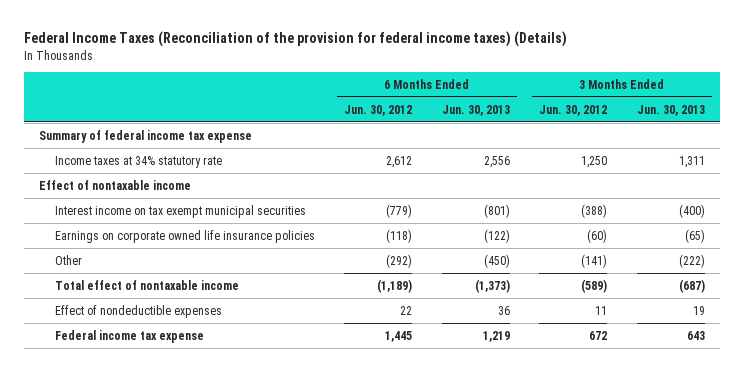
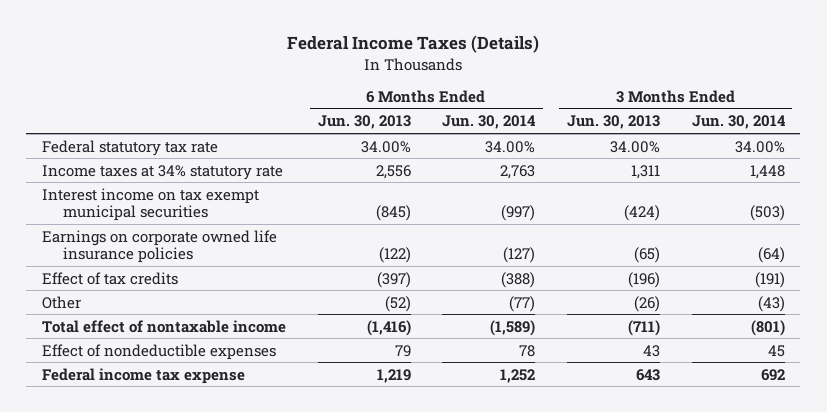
- Federal Income Taxes (Reconciliation of the provision for federal income taxes) (Details)
+ Federal Income Taxes (Details)
- | 6 Months Ended Jun. 30, 2012 | 6 Months Ended Jun. 30, 2013 | 3 Months Ended Jun. 30, 2012 | 3 Months Ended Jun. 30, 2013
+ | 6 Months Ended Jun. 30, 2013 | 6 Months Ended Jun. 30, 2014 | 3 Months Ended Jun. 30, 2013 | 3 Months Ended Jun. 30, 2014
- Summary of federal income tax expense
+ Federal statutory tax rate | 34.00% | 34.00% | 34.00% | 34.00%
- Effect of nontaxable income
- Interest income on tax exempt municipal securities | (779) | (801) | (388) | (400)
+ Interest income on tax exempt municipal securities | (845) | (997) | (424) | (503)
- Other | (292) | (450) | (141) | (222)
- Total effect of nontaxable income | (1,189) | (1,373) | (589) | (687)
- Effect of nondeductible expenses | 22 | 36 | 11 | 19
+ Effect of tax credits | (397) | (388) | (196) | (191)
+ Other | (52) | (77) | (26) | (43)
+ Total effect of nontaxable income | (1,416) | (1,589) | (711) | (801)
+ Effect of nondeductible expenses | 79 | 78 | 43 | 45

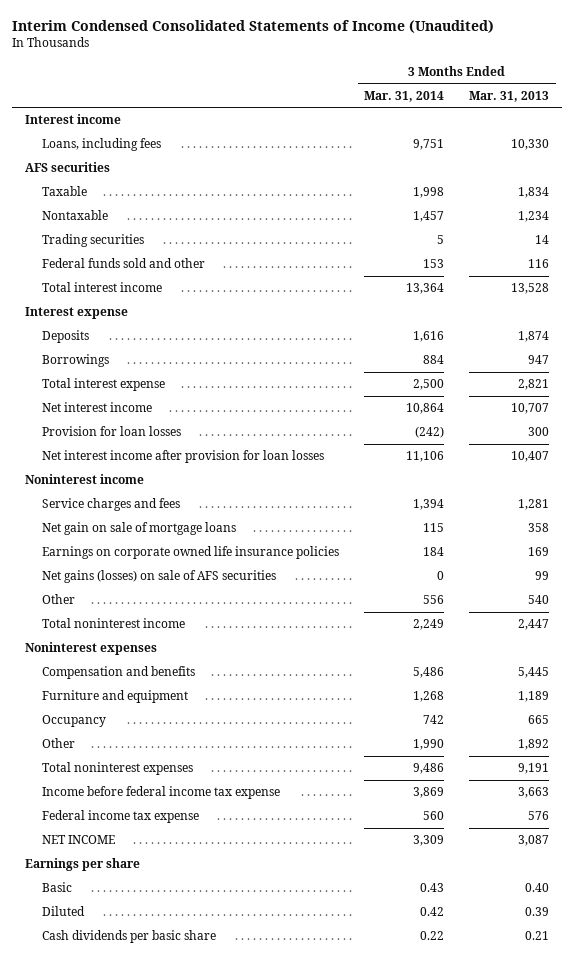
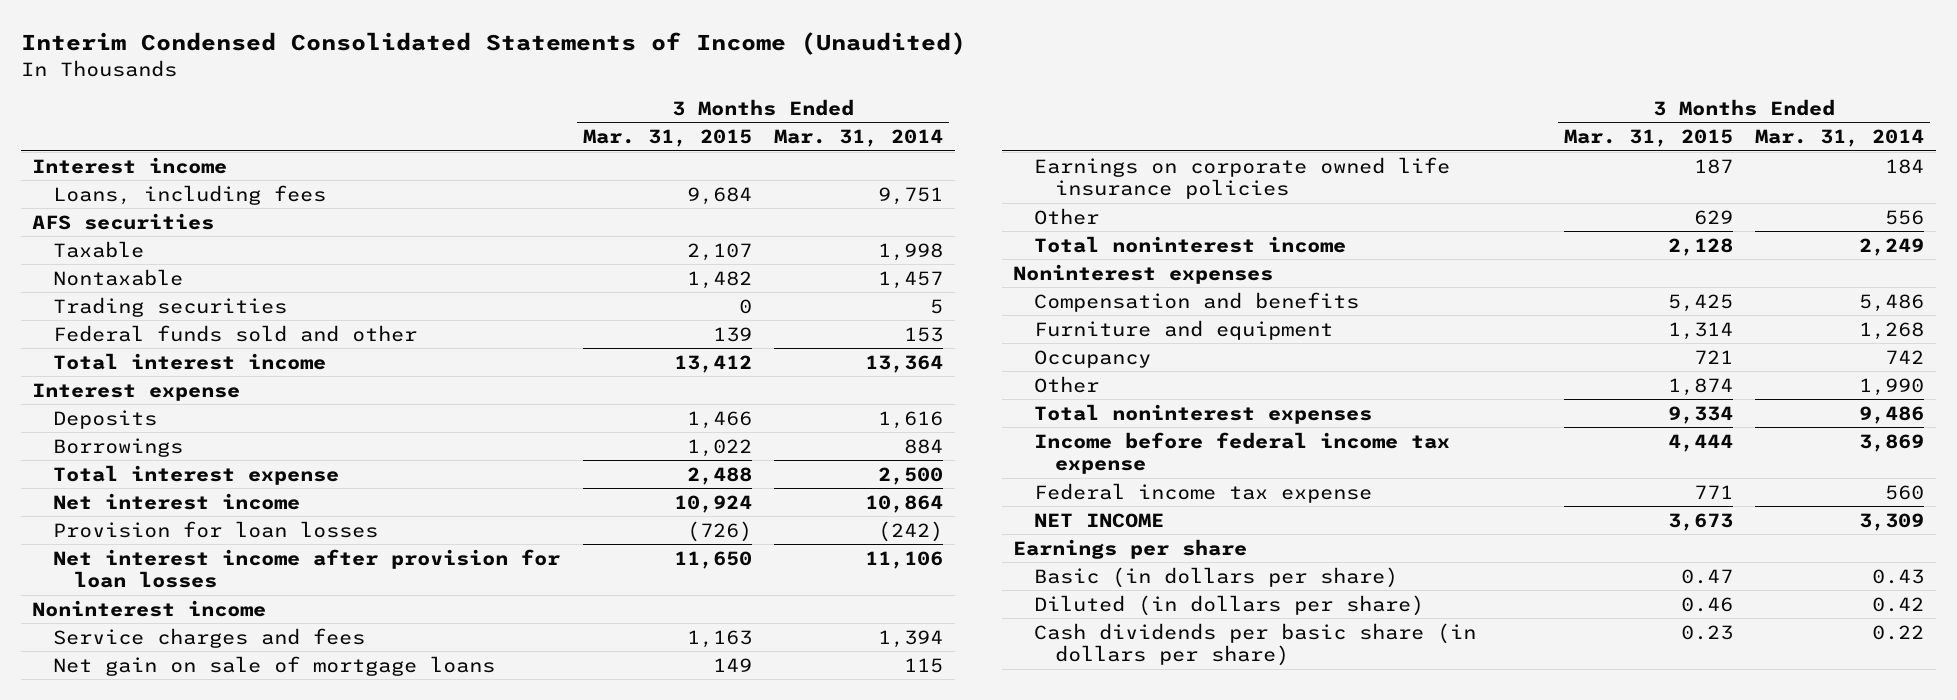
- | 3 Months Ended Mar. 31, 2014 | 3 Months Ended Mar. 31, 2013
+ | 3 Months Ended Mar. 31, 2015 | 3 Months Ended Mar. 31, 2014
- Net gains (losses) on sale of AFS securities | 0 | 99
- Basic | 0.43 | 0.40
- Diluted | 0.42 | 0.39
- Cash dividends per basic share | 0.22 | 0.21
+ Basic (in dollars per share) | 0.47 | 0.43
+ Diluted (in dollars per share) | 0.46 | 0.42
+ Cash dividends per basic share (in dollars per share) | 0.23 | 0.22

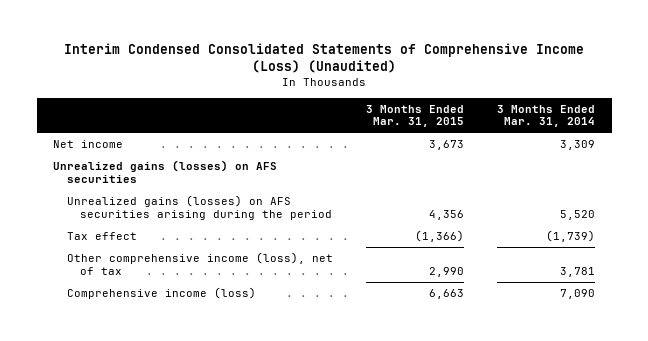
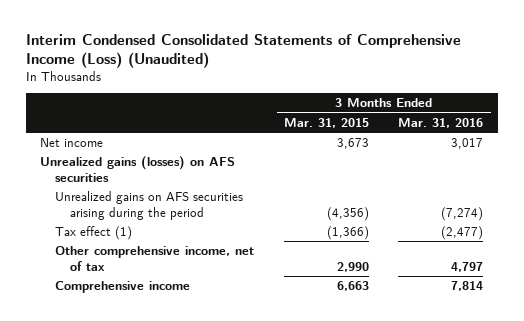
- | 3 Months Ended Mar. 31, 2015 | 3 Months Ended Mar. 31, 2014
+ | 3 Months Ended Mar. 31, 2015 | 3 Months Ended Mar. 31, 2016
- Unrealized gains (losses) on AFS securities arising during the period | 4,356 | 5,520
- Tax effect | (1,366) | (1,739)
- Other comprehensive income (loss), net of tax | 2,990 | 3,781
- Comprehensive income (loss) | 6,663 | 7,090
+ Unrealized gains on AFS securities arising during the period | (4,356) | (7,274)
+ Tax effect (1) | (1,366) | (2,477)
+ Other comprehensive income, net of tax | 2,990 | 4,797
+ Comprehensive income | 6,663 | 7,814

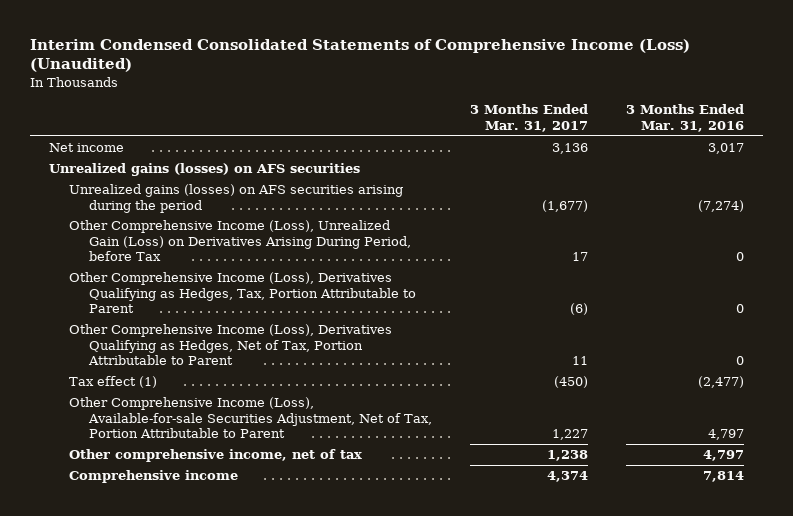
- | 3 Months Ended Mar. 31, 2015 | 3 Months Ended Mar. 31, 2016
+ | 3 Months Ended Mar. 31, 2017 | 3 Months Ended Mar. 31, 2016
- Unrealized gains on AFS securities arising during the period | (4,356) | (7,274)
+ Unrealized gains (losses) on AFS securities arising during the period | (1,677) | (7,274)
+ Other Comprehensive Income (Loss), Unrealized Gain (Loss) on Derivatives Arising During Period, before Tax | 17 | 0
+ Other Comprehensive Income (Loss), Derivatives Qualifying as Hedges, Tax, Portion Attributable to Parent | (6) | 0
+ Other Comprehensive Income (Loss), Derivatives Qualifying as Hedges, Net of Tax, Portion Attributable to Parent | 11 | 0
+ Other Comprehensive Income (Loss), Available-for-sale Securities Adjustment, Net of Tax, Portion Attributable to Parent | 1,227 | 4,797

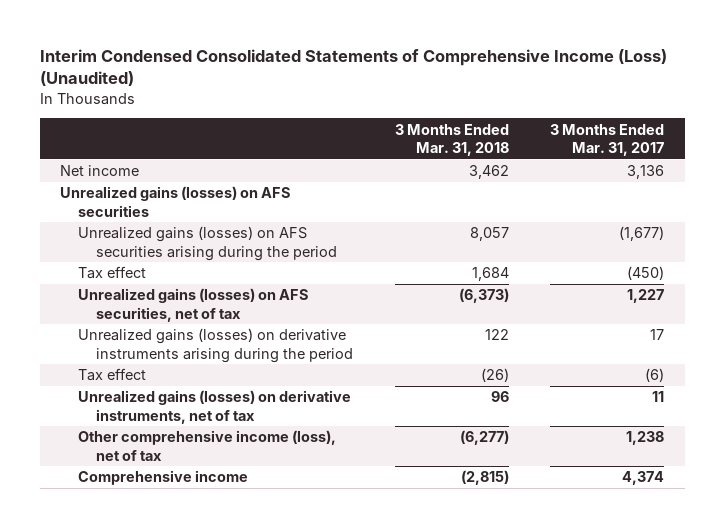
- | 3 Months Ended Mar. 31, 2017 | 3 Months Ended Mar. 31, 2016
+ | 3 Months Ended Mar. 31, 2018 | 3 Months Ended Mar. 31, 2017
- Other Comprehensive Income (Loss), Unrealized Gain (Loss) on Derivatives Arising During Period, before Tax | 17 | 0
- Other Comprehensive Income (Loss), Derivatives Qualifying as Hedges, Tax, Portion Attributable to Parent | (6) | 0
- Other Comprehensive Income (Loss), Derivatives Qualifying as Hedges, Net of Tax, Portion Attributable to Parent | 11 | 0
- Tax effect (1) | (450) | (2,477)
- Other Comprehensive Income (Loss), Available-for-sale Securities Adjustment, Net of Tax, Portion Attributable to Parent | 1,227 | 4,797
- Other comprehensive income, net of tax | 1,238 | 4,797
+ Tax effect | 1,684 | (450)
+ Unrealized gains (losses) on AFS securities, net of tax | (6,373) | 1,227
+ Unrealized gains (losses) on derivative instruments arising during the period | 122 | 17
+ Tax effect | (26) | (6)
+ Unrealized gains (losses) on derivative instruments, net of tax | 96 | 11
+ Other comprehensive income (loss), net of tax | (6,277) | 1,238

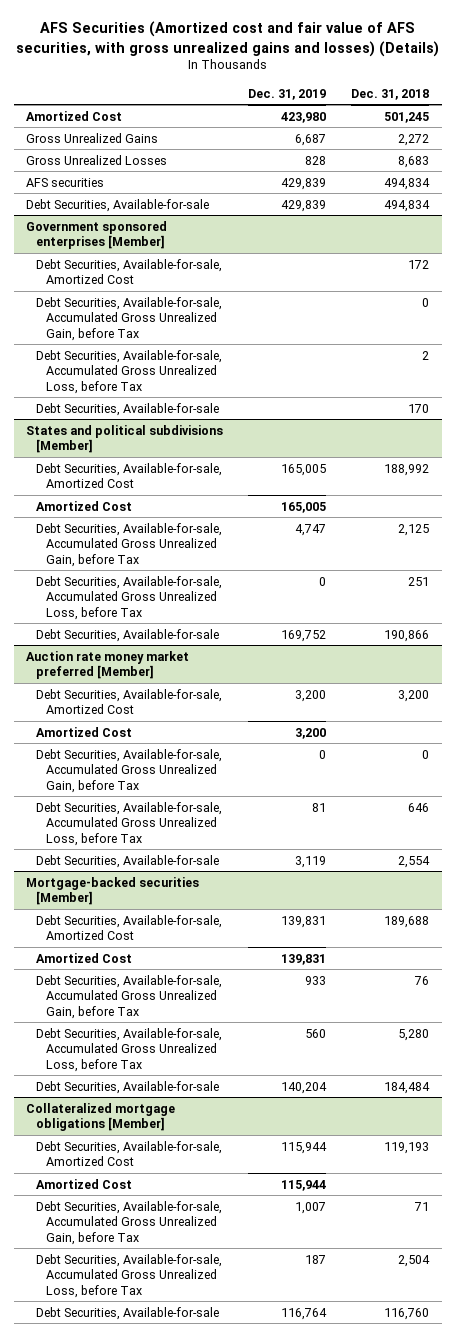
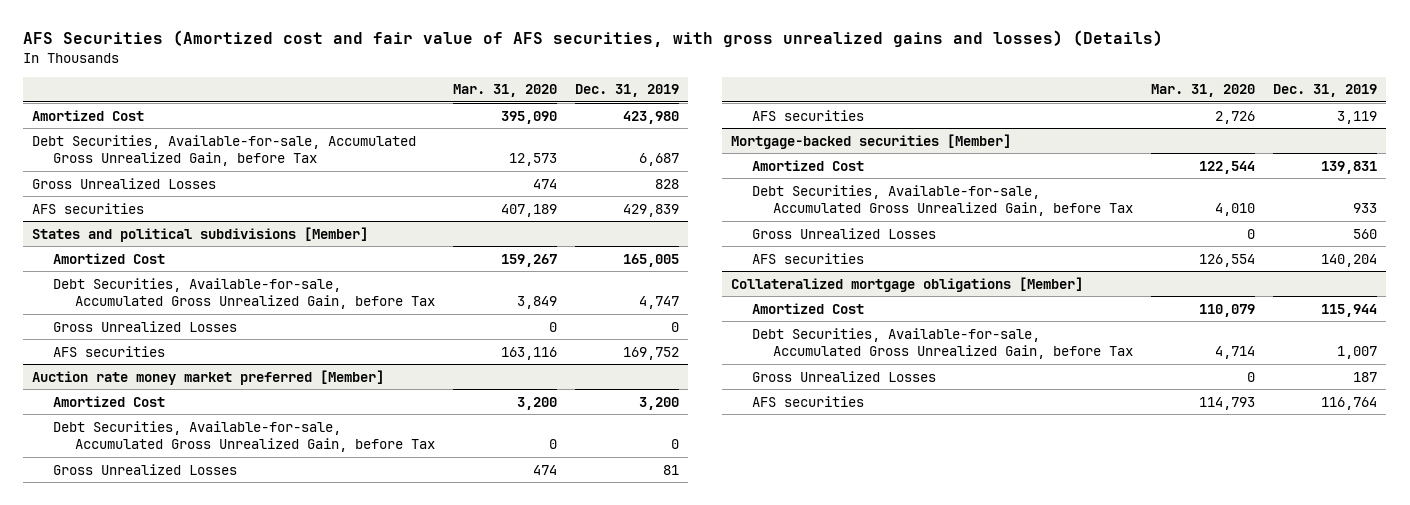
- | Dec. 31, 2019 | Dec. 31, 2018
+ | Mar. 31, 2020 | Dec. 31, 2019
- Gross Unrealized Gains | 6,687 | 2,272
+ Debt Securities, Available-for-sale, Accumulated Gross Unrealized Gain, before Tax | 12,573 | 6,687
- Debt Securities, Available-for-sale | 429,839 | 494,834
- Government sponsored enterprises [Member]
- Debt Securities, Available-for-sale, Amortized Cost | | 172
- Debt Securities, Available-for-sale, Accumulated Gross Unrealized Gain, before Tax | | 0
- Debt Securities, Available-for-sale, Accumulated Gross Unrealized Loss, before Tax | | 2
- Debt Securities, Available-for-sale | | 170
@ States and political subdivisions [Member]
- Debt Securities, Available-for-sale, Amortized Cost | 165,005 | 188,992
- Debt Securities, Available-for-sale, Accumulated Gross Unrealized Loss, before Tax | 0 | 251
- Debt Securities, Available-for-sale | 169,752 | 190,866
+ Gross Unrealized Losses | 0 | 0
+ AFS securities | 163,116 | 169,752
@ Auction rate money market preferred [Member]
- Debt Securities, Available-for-sale, Amortized Cost | 3,200 | 3,200
- Debt Securities, Available-for-sale, Accumulated Gross Unrealized Loss, before Tax | 81 | 646
- Debt Securities, Available-for-sale | 3,119 | 2,554
+ Gross Unrealized Losses | 474 | 81
+ AFS securities | 2,726 | 3,119
@ Mortgage-backed securities [Member]
- Debt Securities, Available-for-sale, Amortized Cost | 139,831 | 189,688
- Debt Securities, Available-for-sale, Accumulated Gross Unrealized Loss, before Tax | 560 | 5,280
- Debt Securities, Available-for-sale | 140,204 | 184,484
+ Gross Unrealized Losses | 0 | 560
+ AFS securities | 126,554 | 140,204
@ Collateralized mortgage obligations [Member]
- Debt Securities, Available-for-sale, Amortized Cost | 115,944 | 119,193
- Debt Securities, Available-for-sale, Accumulated Gross Unrealized Loss, before Tax | 187 | 2,504
- Debt Securities, Available-for-sale | 116,764 | 116,760
+ Gross Unrealized Losses | 0 | 187
+ AFS securities | 114,793 | 116,764

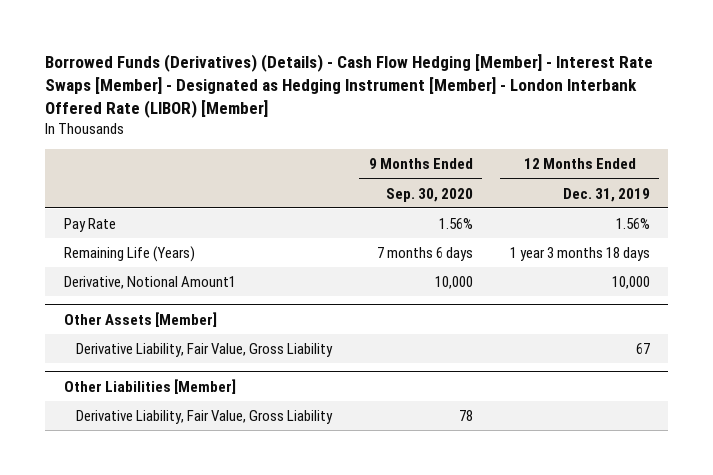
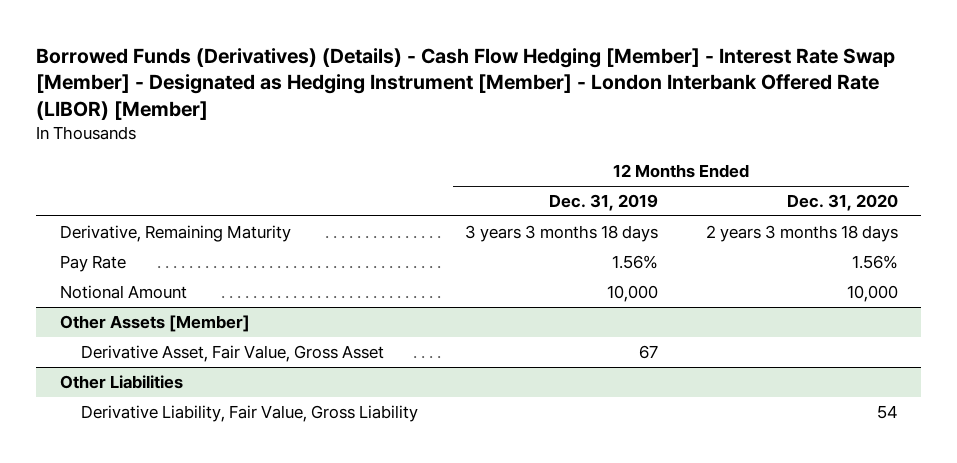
- Borrowed Funds (Derivatives) (Details) - Cash Flow Hedging [Member] - Interest Rate Swaps [Member] - Designated as Hedging Instrument [Member] - London Interbank Offered Rate (LIBOR) [Member]
+ Borrowed Funds (Derivatives) (Details) - Cash Flow Hedging [Member] - Interest Rate Swap [Member] - Designated as Hedging Instrument [Member] - London Interbank Offered Rate (LIBOR) [Member]
- | 9 Months Ended Sep. 30, 2020 | 12 Months Ended Dec. 31, 2019
+ | 12 Months Ended Dec. 31, 2019 | 12 Months Ended Dec. 31, 2020
+ Derivative, Remaining Maturity | 3 years 3 months 18 days | 2 years 3 months 18 days
- Remaining Life (Years) | 7 months 6 days | 1 year 3 months 18 days
- Derivative, Notional Amount1 | 10,000 | 10,000
+ Notional Amount | 10,000 | 10,000
@ Other Assets [Member]
- Derivative Liability, Fair Value, Gross Liability | | 67
- Other Liabilities [Member]
@ Other Assets [Member]
+ Derivative Asset, Fair Value, Gross Asset | 67 |
+ Other Liabilities

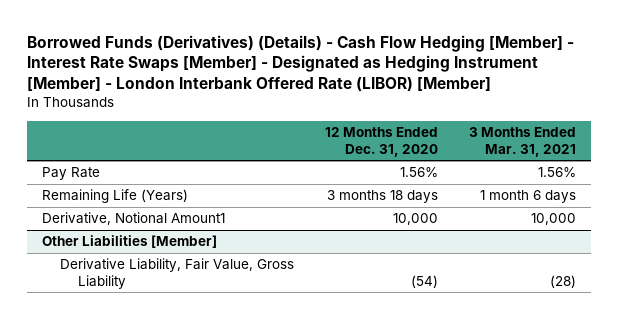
- Borrowed Funds (Derivatives) (Details) - Cash Flow Hedging [Member] - Interest Rate Swap [Member] - Designated as Hedging Instrument [Member] - London Interbank Offered Rate (LIBOR) [Member]
+ Borrowed Funds (Derivatives) (Details) - Cash Flow Hedging [Member] - Interest Rate Swaps [Member] - Designated as Hedging Instrument [Member] - London Interbank Offered Rate (LIBOR) [Member]
- | 12 Months Ended Dec. 31, 2019 | 12 Months Ended Dec. 31, 2020
+ | 12 Months Ended Dec. 31, 2020 | 3 Months Ended Mar. 31, 2021
- Derivative, Remaining Maturity | 3 years 3 months 18 days | 2 years 3 months 18 days
- Notional Amount | 10,000 | 10,000
- Other Assets [Member]
- Derivative Asset, Fair Value, Gross Asset | 67 |
- Other Liabilities
- Derivative Liability, Fair Value, Gross Liability | | 54
+ Remaining Life (Years) | 3 months 18 days | 1 month 6 days
+ Derivative, Notional Amount1 | 10,000 | 10,000
+ Other Liabilities [Member]
+ Derivative Liability, Fair Value, Gross Liability | (54) | (28)

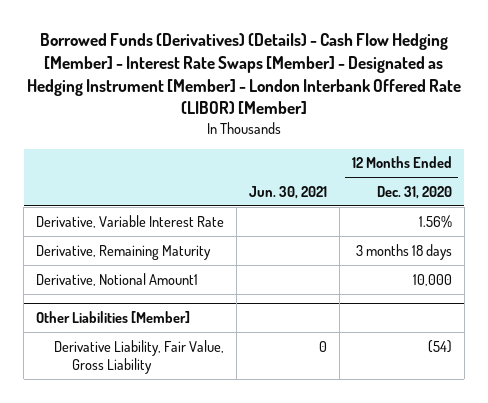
- | 12 Months Ended Dec. 31, 2020 | 3 Months Ended Mar. 31, 2021
+ | Jun. 30, 2021 | 12 Months Ended Dec. 31, 2020
- Pay Rate | 1.56% | 1.56%
- Remaining Life (Years) | 3 months 18 days | 1 month 6 days
+ Derivative, Variable Interest Rate | | 1.56%
+ Derivative, Remaining Maturity | | 3 months 18 days

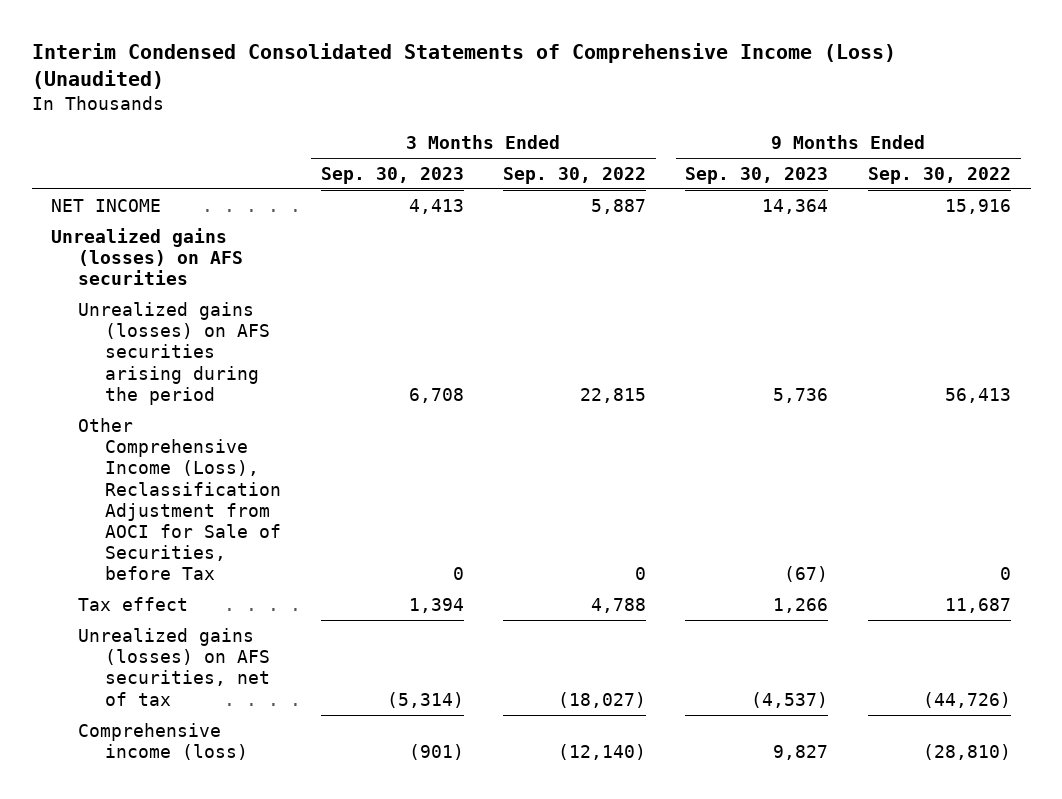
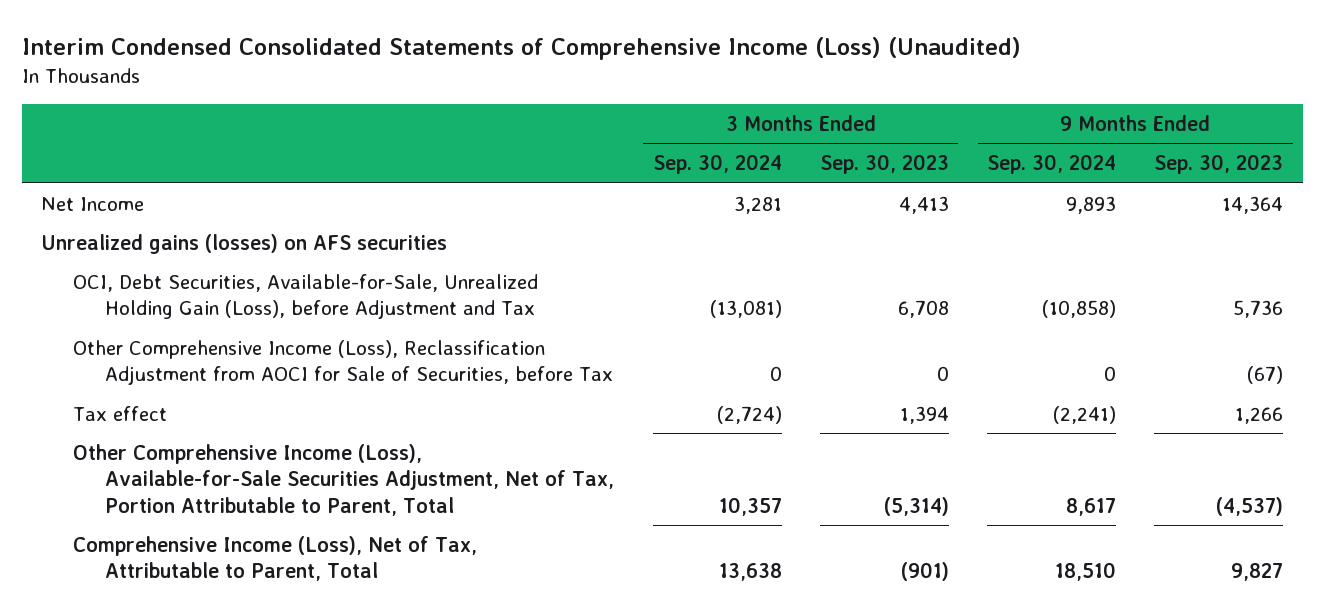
- | 3 Months Ended Sep. 30, 2023 | 3 Months Ended Sep. 30, 2022 | 9 Months Ended Sep. 30, 2023 | 9 Months Ended Sep. 30, 2022
+ | 3 Months Ended Sep. 30, 2024 | 3 Months Ended Sep. 30, 2023 | 9 Months Ended Sep. 30, 2024 | 9 Months Ended Sep. 30, 2023
- NET INCOME | 4,413 | 5,887 | 14,364 | 15,916
+ Net Income | 3,281 | 4,413 | 9,893 | 14,364
- Unrealized gains (losses) on AFS securities arising during the period | 6,708 | 22,815 | 5,736 | 56,413
+ OCI, Debt Securities, Available-for-Sale, Unrealized Holding Gain (Loss), before Adjustment and Tax | (13,081) | 6,708 | (10,858) | 5,736
- Unrealized gains (losses) on AFS securities, net of tax | (5,314) | (18,027) | (4,537) | (44,726)
- Comprehensive income (loss) | (901) | (12,140) | 9,827 | (28,810)
+ Other Comprehensive Income (Loss), Available-for-Sale Securities Adjustment, Net of Tax, Portion Attributable to Parent, Total | 10,357 | (5,314) | 8,617 | (4,537)
+ Comprehensive Income (Loss), Net of Tax, Attributable to Parent, Total | 13,638 | (901) | 18,510 | 9,827

